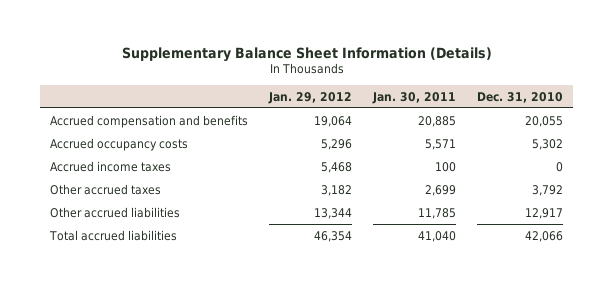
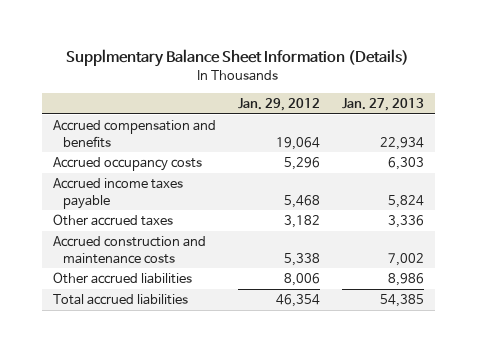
- Supplementary Balance Sheet Information (Details)
+ Supplmentary Balance Sheet Information (Details)
- | Jan. 29, 2012 | Jan. 30, 2011 | Dec. 31, 2010
+ | Jan. 29, 2012 | Jan. 27, 2013
- Accrued income taxes | 5,468 | 100 | 0
+ Accrued income taxes payable | 5,468 | 5,824
- Other accrued liabilities | 13,344 | 11,785 | 12,917
+ Accrued construction and maintenance costs | 5,338 | 7,002
+ Other accrued liabilities | 8,006 | 8,986

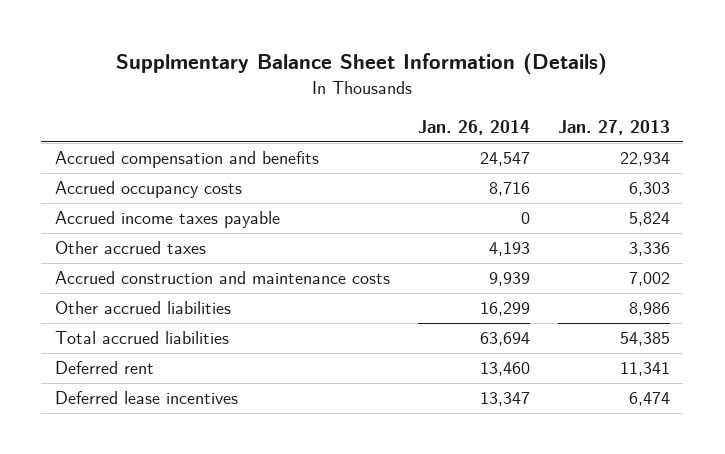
- | Jan. 29, 2012 | Jan. 27, 2013
+ | Jan. 26, 2014 | Jan. 27, 2013
+ Deferred rent | 13,460 | 11,341
+ Deferred lease incentives | 13,347 | 6,474

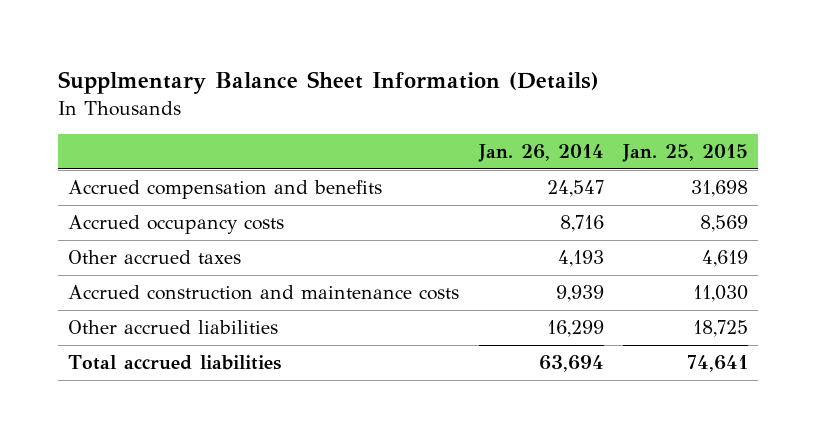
- | Jan. 26, 2014 | Jan. 27, 2013
+ | Jan. 26, 2014 | Jan. 25, 2015
- Accrued income taxes payable | 0 | 5,824
- Deferred rent | 13,460 | 11,341
- Deferred lease incentives | 13,347 | 6,474

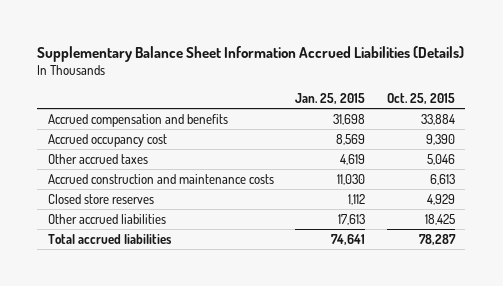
- Supplmentary Balance Sheet Information (Details)
+ Supplementary Balance Sheet Information Accrued Liabilities (Details)
- | Jan. 26, 2014 | Jan. 25, 2015
+ | Jan. 25, 2015 | Oct. 25, 2015
- Accrued occupancy costs | 8,716 | 8,569
+ Accrued occupancy cost | 8,569 | 9,390
- Other accrued liabilities | 16,299 | 18,725
+ Closed store reserves | 1,112 | 4,929
+ Other accrued liabilities | 17,613 | 18,425

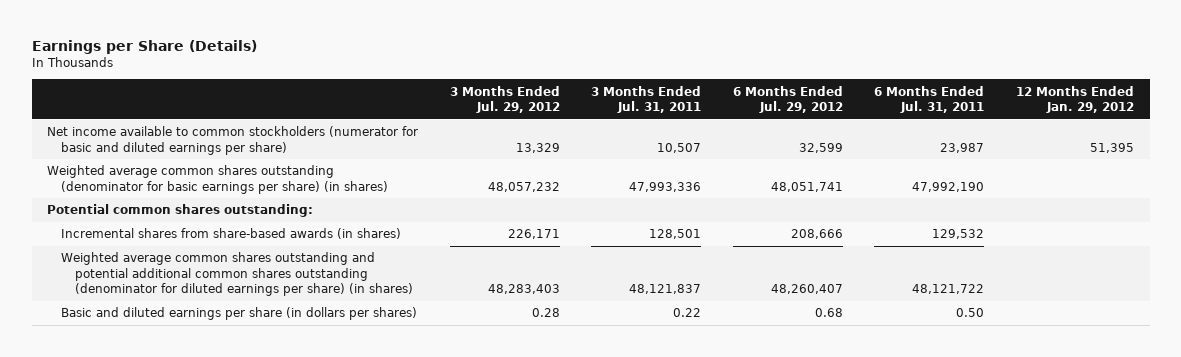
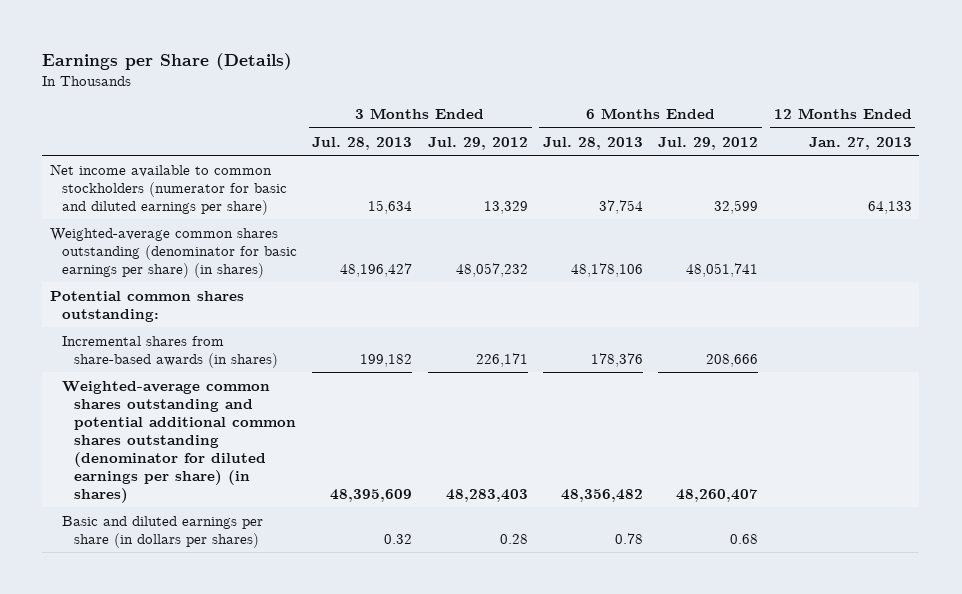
- | 3 Months Ended Jul. 29, 2012 | 3 Months Ended Jul. 31, 2011 | 6 Months Ended Jul. 29, 2012 | 6 Months Ended Jul. 31, 2011 | 12 Months Ended Jan. 29, 2012
+ | 3 Months Ended Jul. 28, 2013 | 3 Months Ended Jul. 29, 2012 | 6 Months Ended Jul. 28, 2013 | 6 Months Ended Jul. 29, 2012 | 12 Months Ended Jan. 27, 2013
- Weighted average common shares outstanding (denominator for basic earnings per share) (in shares) | 48,057,232 | 47,993,336 | 48,051,741 | 47,992,190 |
+ Weighted-average common shares outstanding (denominator for basic earnings per share) (in shares) | 48,196,427 | 48,057,232 | 48,178,106 | 48,051,741 |
- Weighted average common shares outstanding and potential additional common shares outstanding (denominator for diluted earnings per share) (in shares) | 48,283,403 | 48,121,837 | 48,260,407 | 48,121,722 |
+ Weighted-average common shares outstanding and potential additional common shares outstanding (denominator for diluted earnings per share) (in shares) | 48,395,609 | 48,283,403 | 48,356,482 | 48,260,407 |

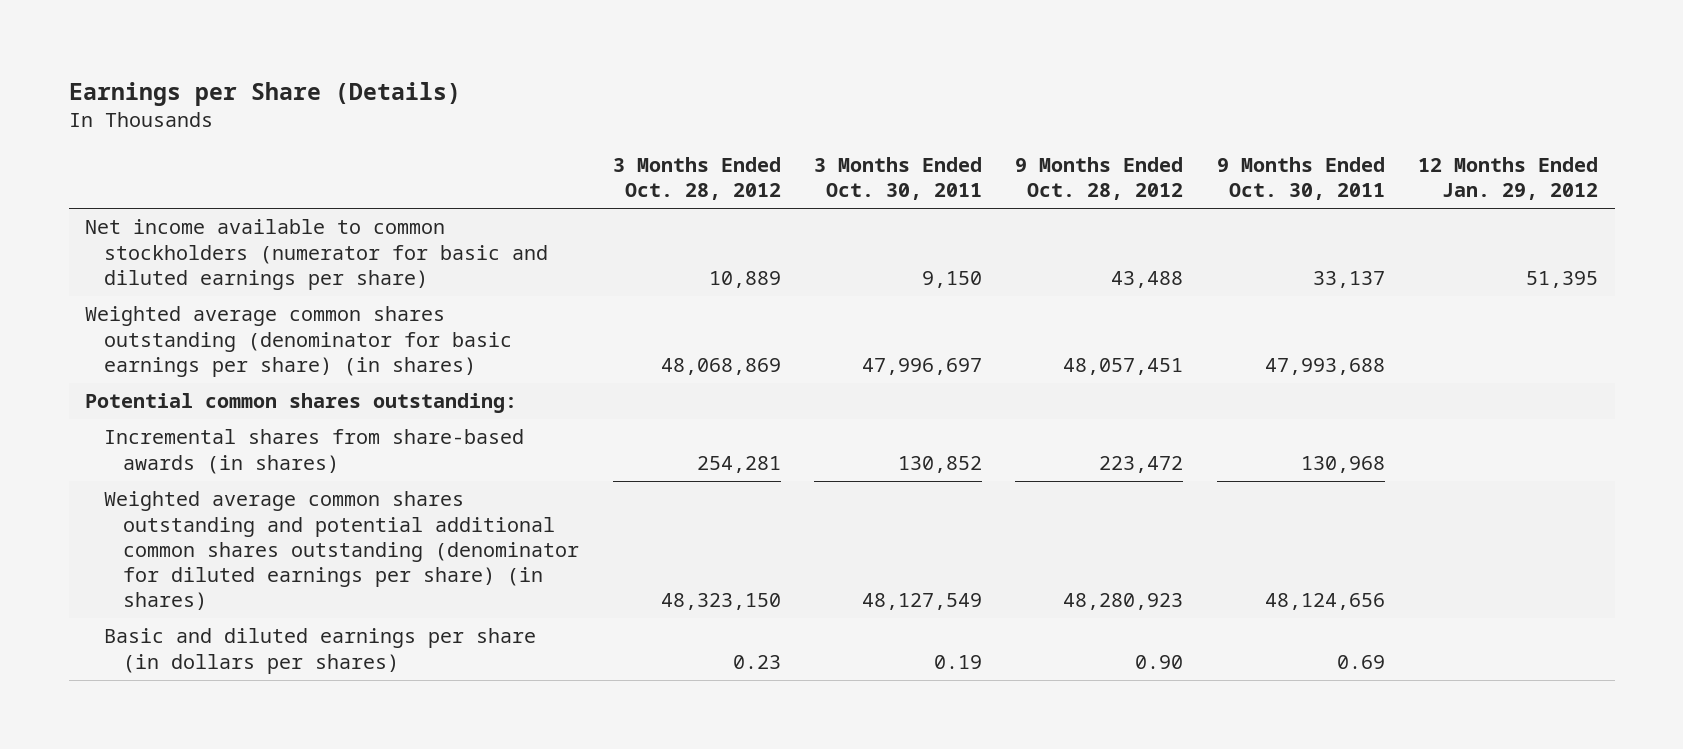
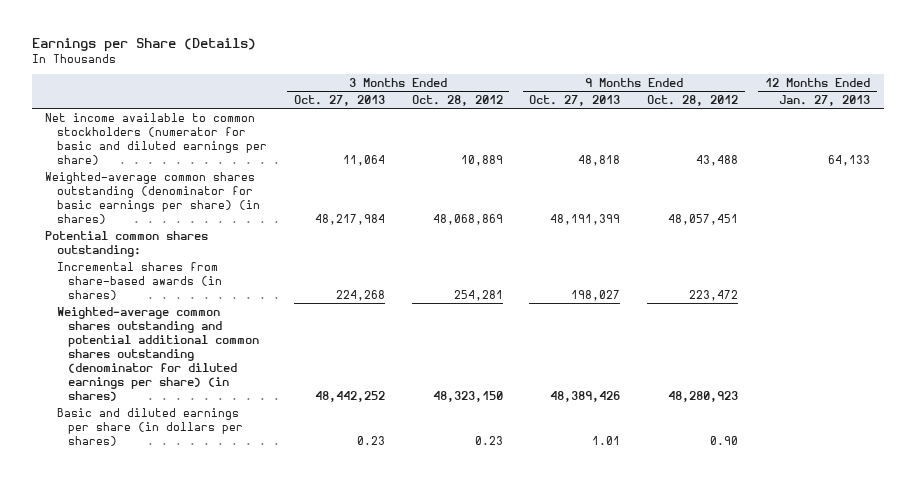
- | 3 Months Ended Oct. 28, 2012 | 3 Months Ended Oct. 30, 2011 | 9 Months Ended Oct. 28, 2012 | 9 Months Ended Oct. 30, 2011 | 12 Months Ended Jan. 29, 2012
+ | 3 Months Ended Oct. 27, 2013 | 3 Months Ended Oct. 28, 2012 | 9 Months Ended Oct. 27, 2013 | 9 Months Ended Oct. 28, 2012 | 12 Months Ended Jan. 27, 2013
- Weighted average common shares outstanding (denominator for basic earnings per share) (in shares) | 48,068,869 | 47,996,697 | 48,057,451 | 47,993,688 |
+ Weighted-average common shares outstanding (denominator for basic earnings per share) (in shares) | 48,217,984 | 48,068,869 | 48,191,399 | 48,057,451 |
- Weighted average common shares outstanding and potential additional common shares outstanding (denominator for diluted earnings per share) (in shares) | 48,323,150 | 48,127,549 | 48,280,923 | 48,124,656 |
+ Weighted-average common shares outstanding and potential additional common shares outstanding (denominator for diluted earnings per share) (in shares) | 48,442,252 | 48,323,150 | 48,389,426 | 48,280,923 |

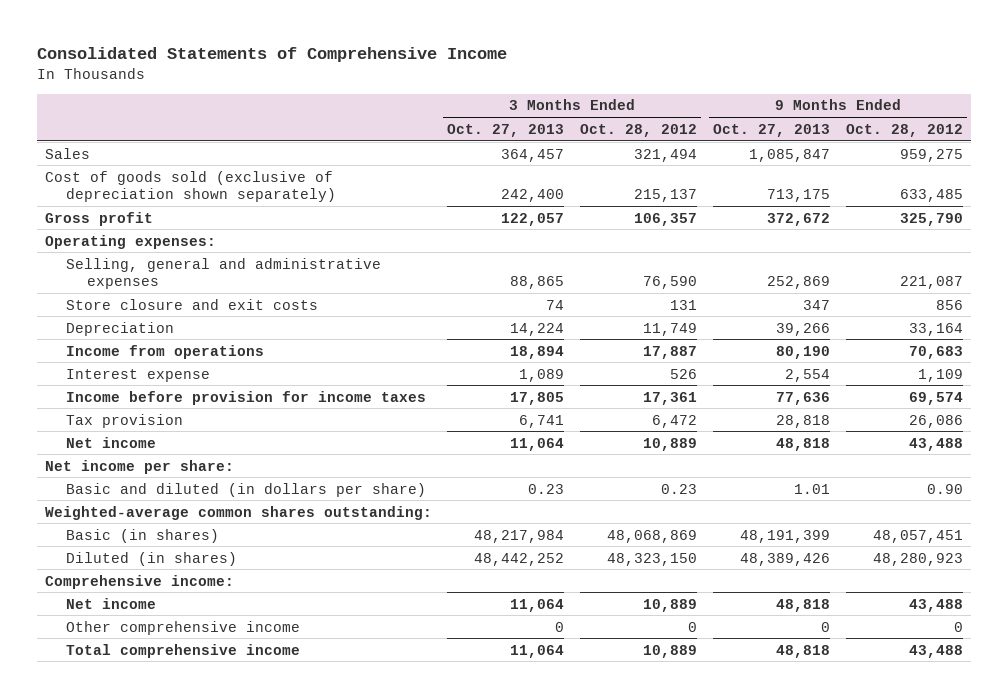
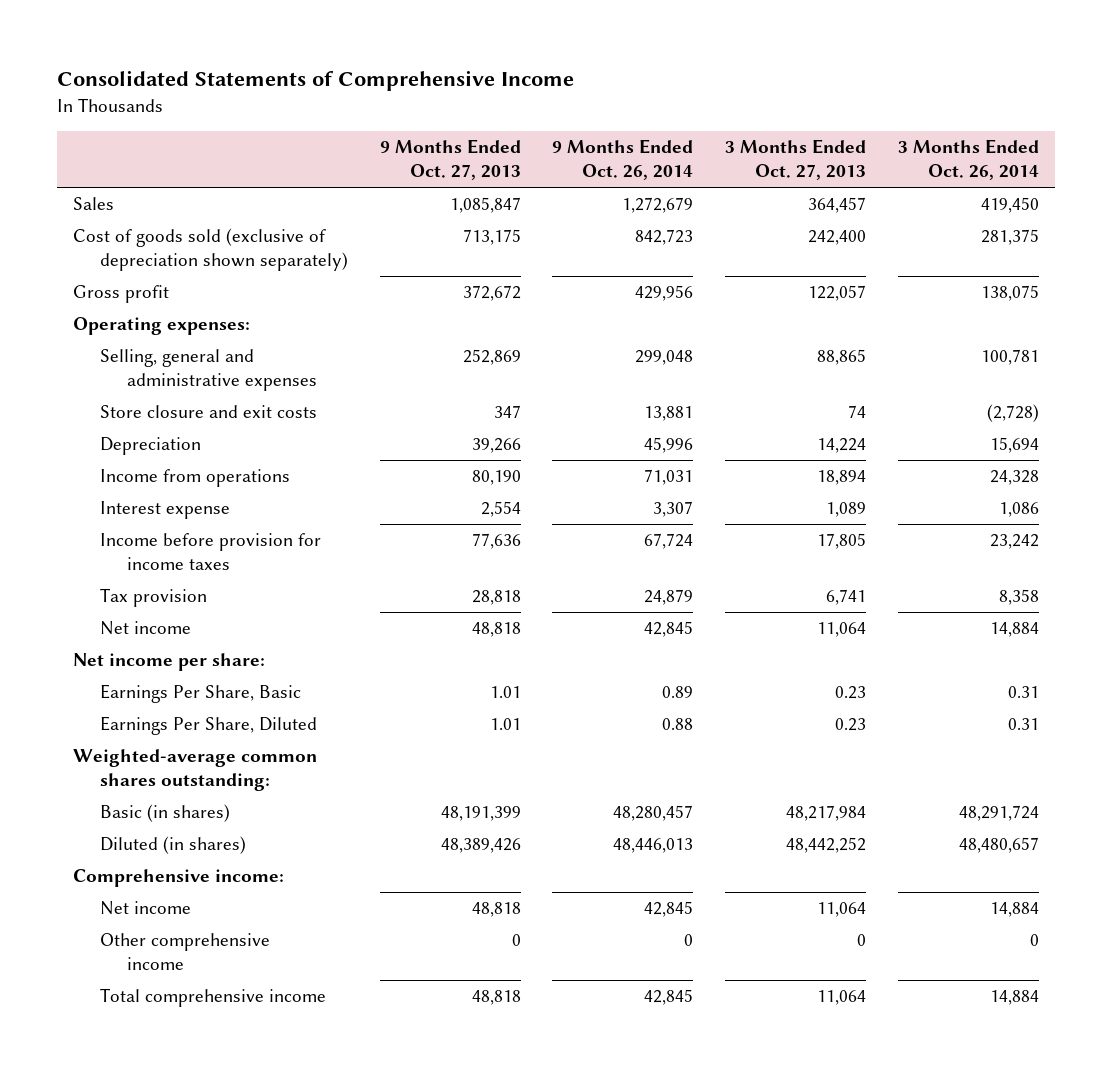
- | 3 Months Ended Oct. 27, 2013 | 3 Months Ended Oct. 28, 2012 | 9 Months Ended Oct. 27, 2013 | 9 Months Ended Oct. 28, 2012
+ | 9 Months Ended Oct. 27, 2013 | 9 Months Ended Oct. 26, 2014 | 3 Months Ended Oct. 27, 2013 | 3 Months Ended Oct. 26, 2014
- Basic and diluted (in dollars per share) | 0.23 | 0.23 | 1.01 | 0.90
+ Earnings Per Share, Basic | 1.01 | 0.89 | 0.23 | 0.31
+ Earnings Per Share, Diluted | 1.01 | 0.88 | 0.23 | 0.31

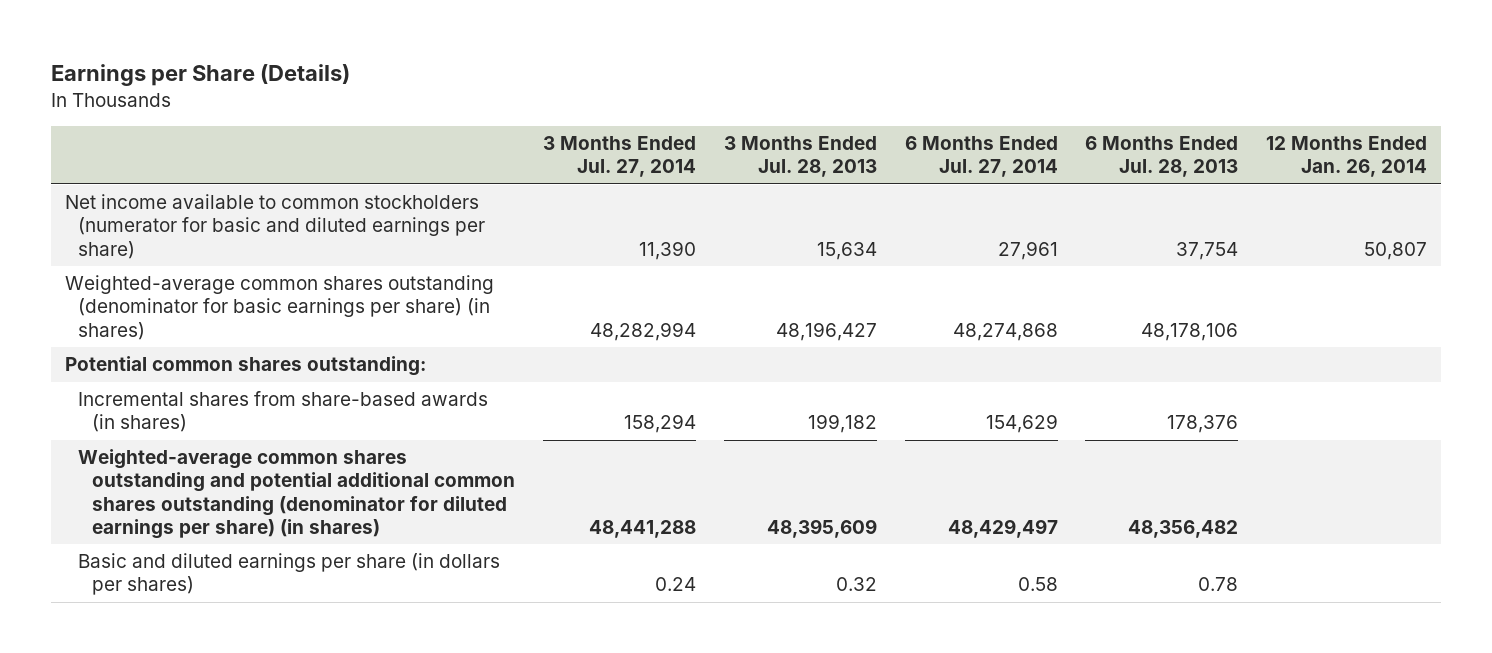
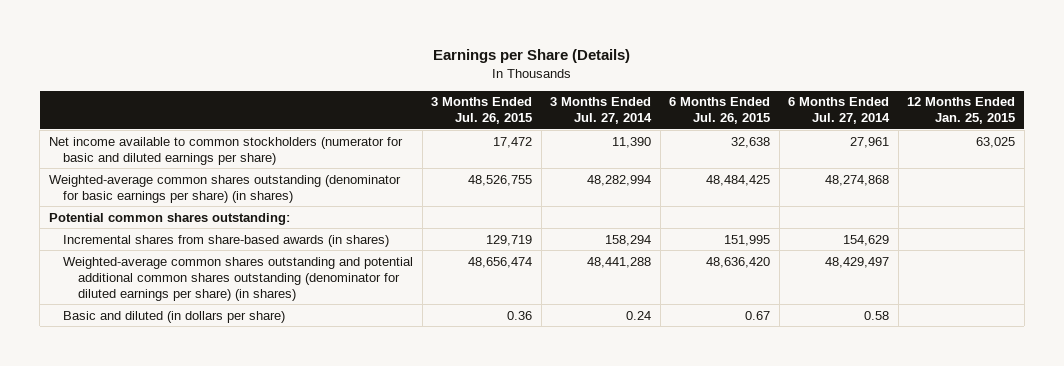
- | 3 Months Ended Jul. 27, 2014 | 3 Months Ended Jul. 28, 2013 | 6 Months Ended Jul. 27, 2014 | 6 Months Ended Jul. 28, 2013 | 12 Months Ended Jan. 26, 2014
+ | 3 Months Ended Jul. 26, 2015 | 3 Months Ended Jul. 27, 2014 | 6 Months Ended Jul. 26, 2015 | 6 Months Ended Jul. 27, 2014 | 12 Months Ended Jan. 25, 2015
- Basic and diluted earnings per share (in dollars per shares) | 0.24 | 0.32 | 0.58 | 0.78 |
+ Basic and diluted (in dollars per share) | 0.36 | 0.24 | 0.67 | 0.58 |

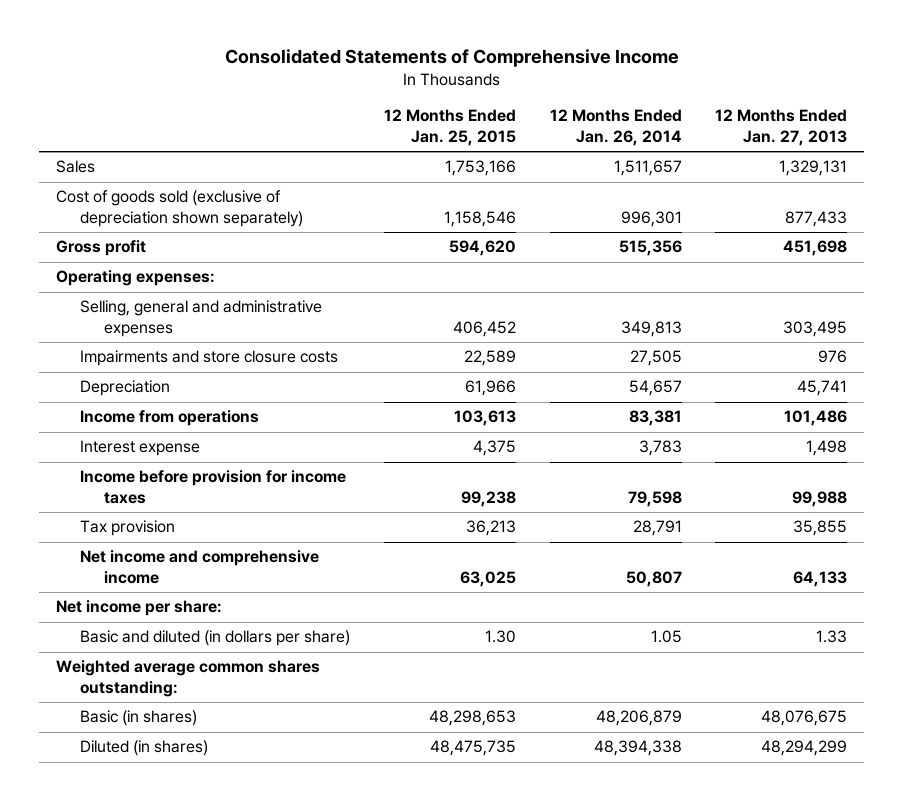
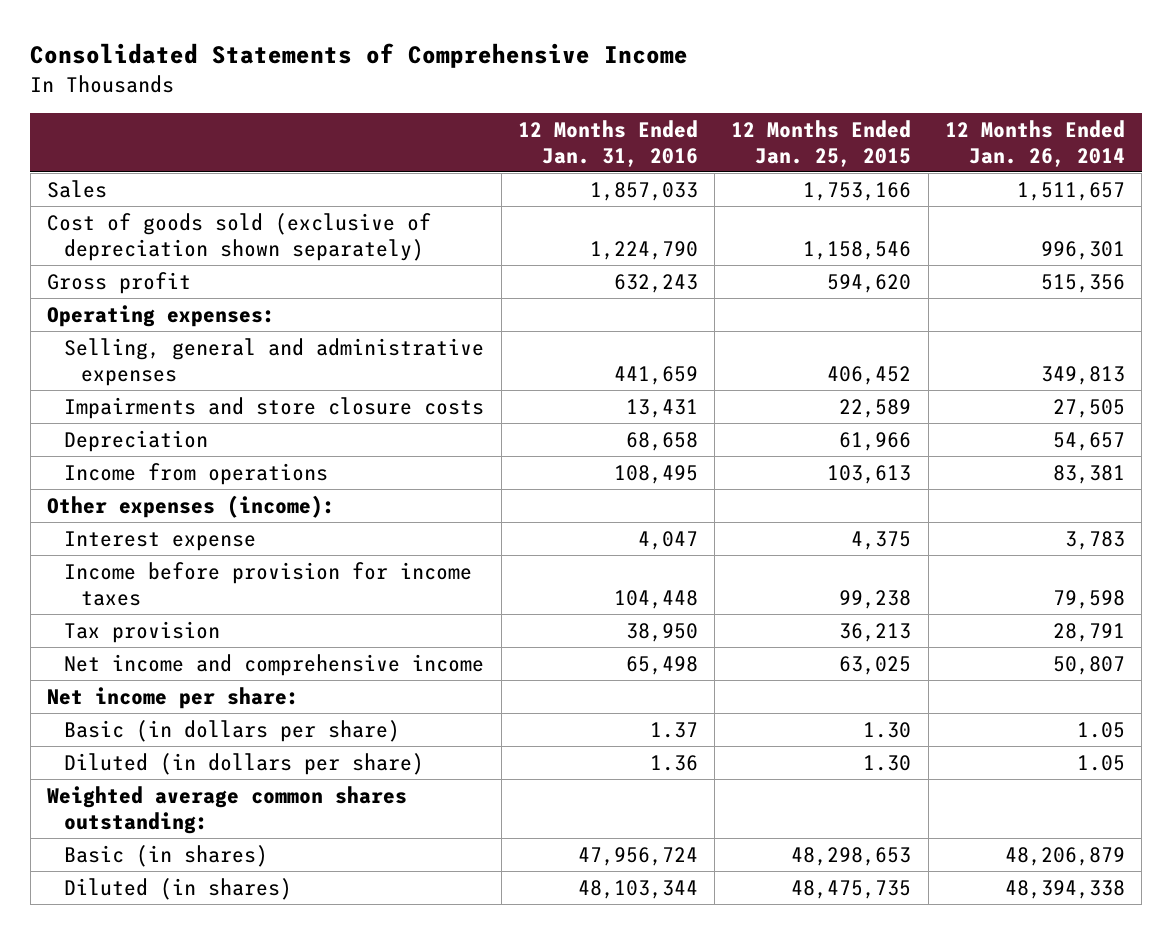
- | 12 Months Ended Jan. 25, 2015 | 12 Months Ended Jan. 26, 2014 | 12 Months Ended Jan. 27, 2013
+ | 12 Months Ended Jan. 31, 2016 | 12 Months Ended Jan. 25, 2015 | 12 Months Ended Jan. 26, 2014
+ Other expenses (income):
- Basic and diluted (in dollars per share) | 1.30 | 1.05 | 1.33
+ Basic (in dollars per share) | 1.37 | 1.30 | 1.05
+ Diluted (in dollars per share) | 1.36 | 1.30 | 1.05

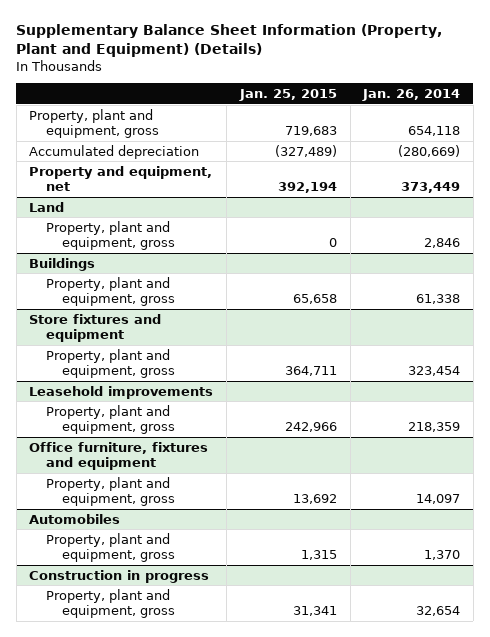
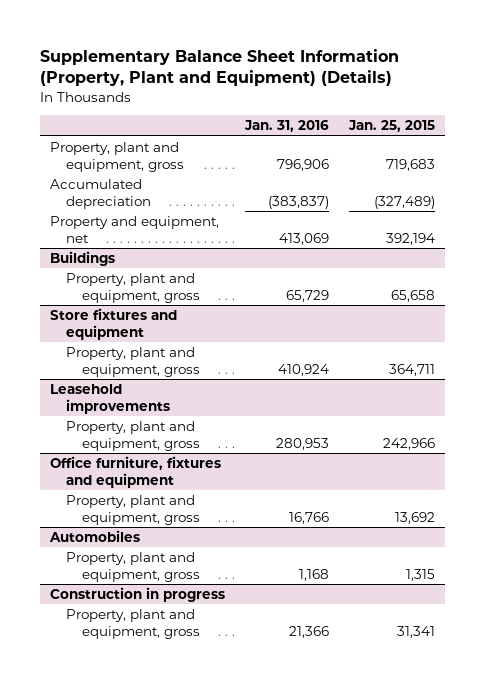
- | Jan. 25, 2015 | Jan. 26, 2014
+ | Jan. 31, 2016 | Jan. 25, 2015
- Land
- Property, plant and equipment, gross | 0 | 2,846

